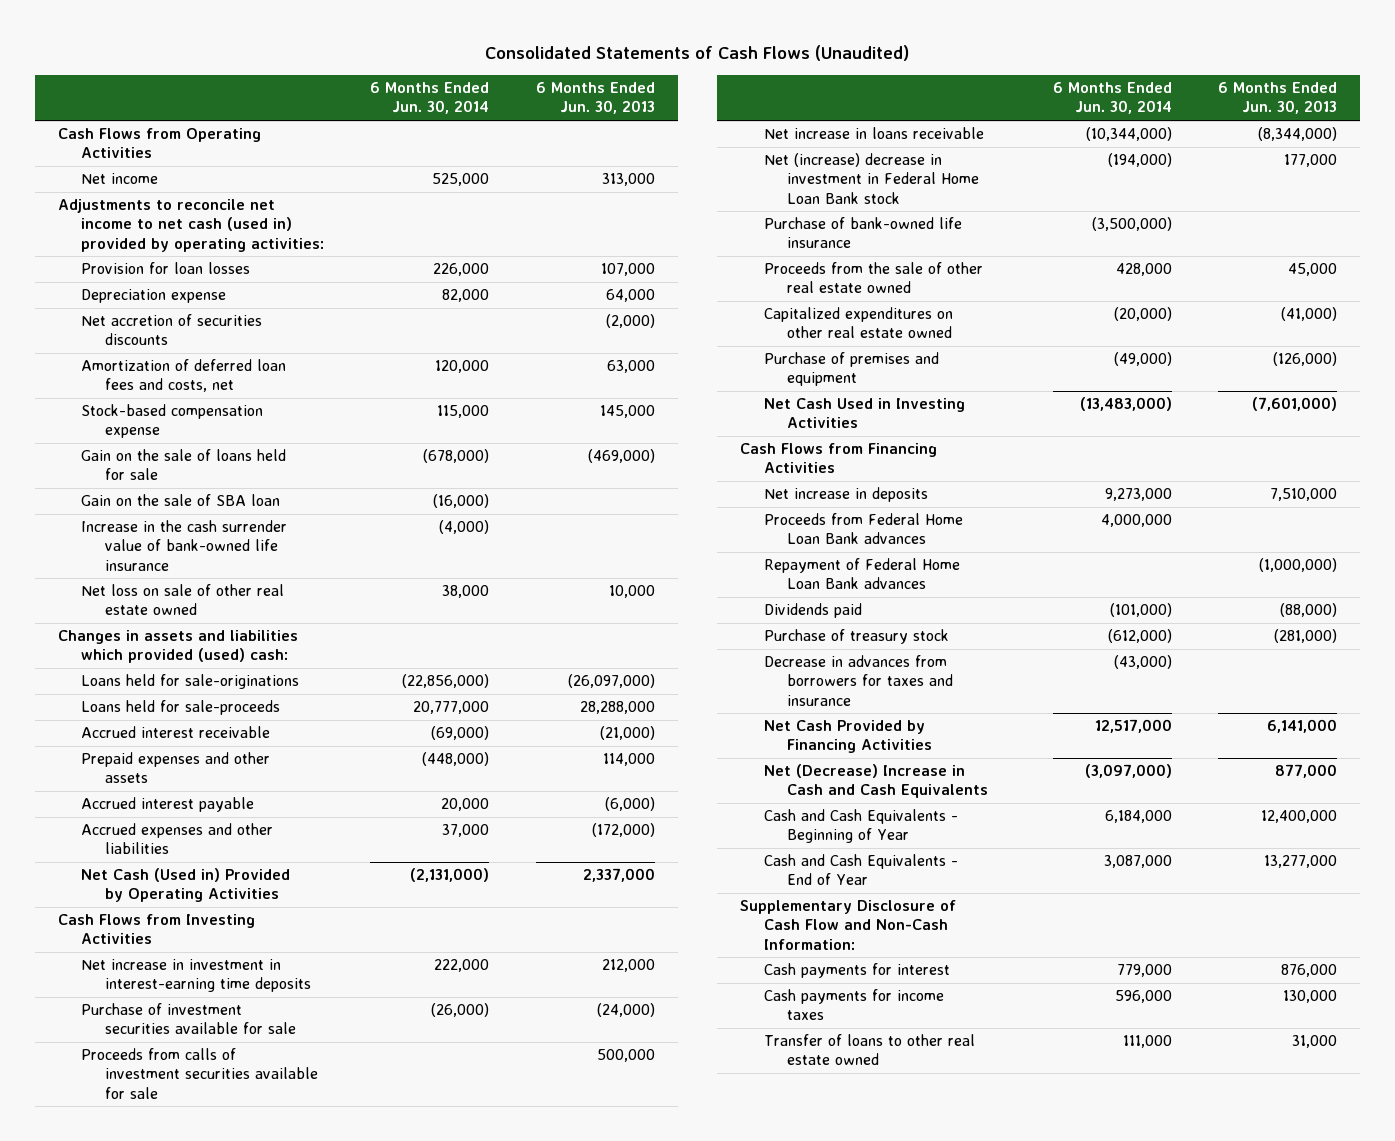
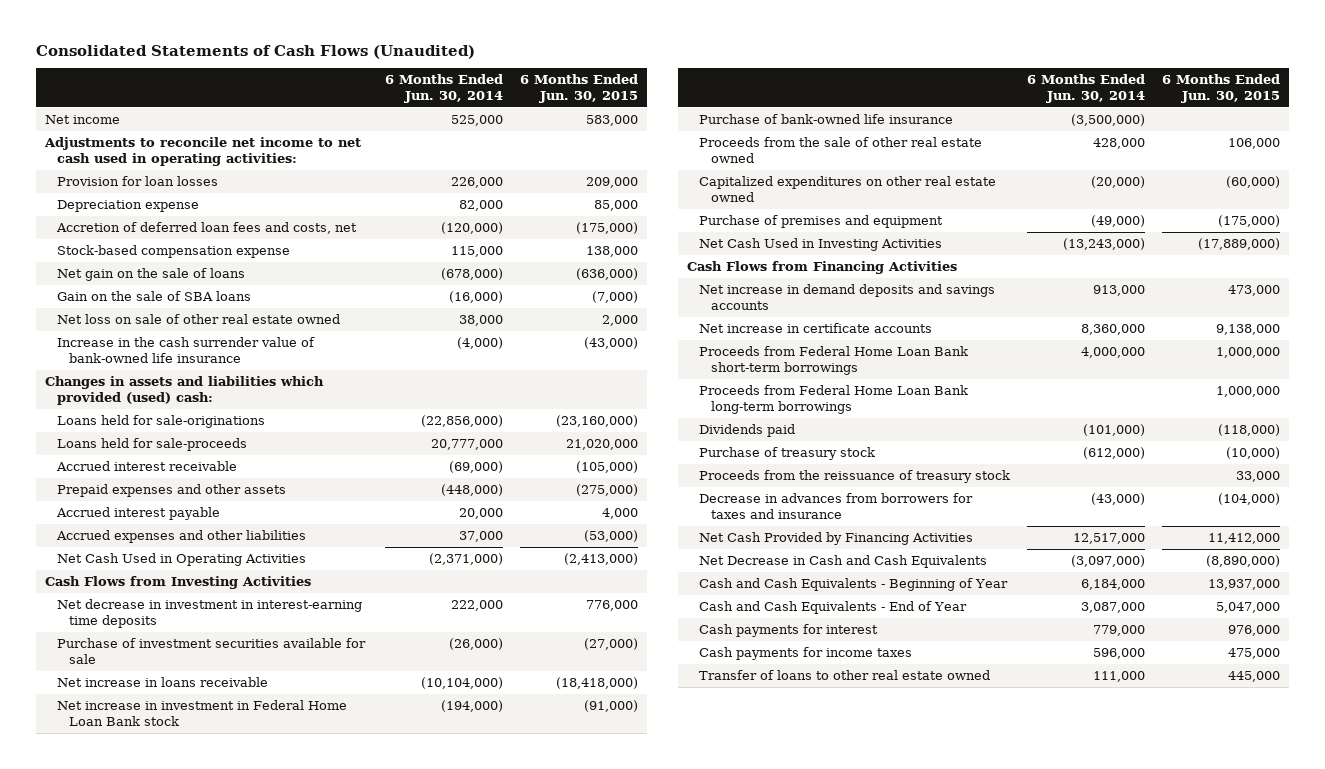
- | 6 Months Ended Jun. 30, 2014 | 6 Months Ended Jun. 30, 2013
+ | 6 Months Ended Jun. 30, 2014 | 6 Months Ended Jun. 30, 2015
- Cash Flows from Operating Activities
- Adjustments to reconcile net income to net cash (used in) provided by operating activities:
+ Adjustments to reconcile net income to net cash used in operating activities:
- Net accretion of securities discounts | | (2,000)
- Amortization of deferred loan fees and costs, net | 120,000 | 63,000
+ Accretion of deferred loan fees and costs, net | (120,000) | (175,000)
- Gain on the sale of loans held for sale | (678,000) | (469,000)
- Gain on the sale of SBA loan | (16,000) |
+ Net gain on the sale of loans | (678,000) | (636,000)
+ Gain on the sale of SBA loans | (16,000) | (7,000)
moved down: Increase in the cash surrender value of bank-owned life insurance | (4,000) | (43,000)
- Net Cash (Used in) Provided by Operating Activities | (2,131,000) | 2,337,000
+ Net Cash Used in Operating Activities | (2,371,000) | (2,413,000)
- Net increase in investment in interest-earning time deposits | 222,000 | 212,000
+ Net decrease in investment in interest-earning time deposits | 222,000 | 776,000
- Proceeds from calls of investment securities available for sale | | 500,000
- Net increase in loans receivable | (10,344,000) | (8,344,000)
- Net (increase) decrease in investment in Federal Home Loan Bank stock | (194,000) | 177,000
+ Net increase in loans receivable | (10,104,000) | (18,418,000)
+ Net increase in investment in Federal Home Loan Bank stock | (194,000) | (91,000)
- Net Cash Used in Investing Activities | (13,483,000) | (7,601,000)
+ Net Cash Used in Investing Activities | (13,243,000) | (17,889,000)
- Net increase in deposits | 9,273,000 | 7,510,000
- Proceeds from Federal Home Loan Bank advances | 4,000,000 |
- Repayment of Federal Home Loan Bank advances | | (1,000,000)
+ Net increase in demand deposits and savings accounts | 913,000 | 473,000
+ Net increase in certificate accounts | 8,360,000 | 9,138,000
+ Proceeds from Federal Home Loan Bank short-term borrowings | 4,000,000 | 1,000,000
+ Proceeds from Federal Home Loan Bank long-term borrowings | | 1,000,000
+ Proceeds from the reissuance of treasury stock | | 33,000
- Net (Decrease) Increase in Cash and Cash Equivalents | (3,097,000) | 877,000
+ Net Decrease in Cash and Cash Equivalents | (3,097,000) | (8,890,000)
- Supplementary Disclosure of Cash Flow and Non-Cash Information:

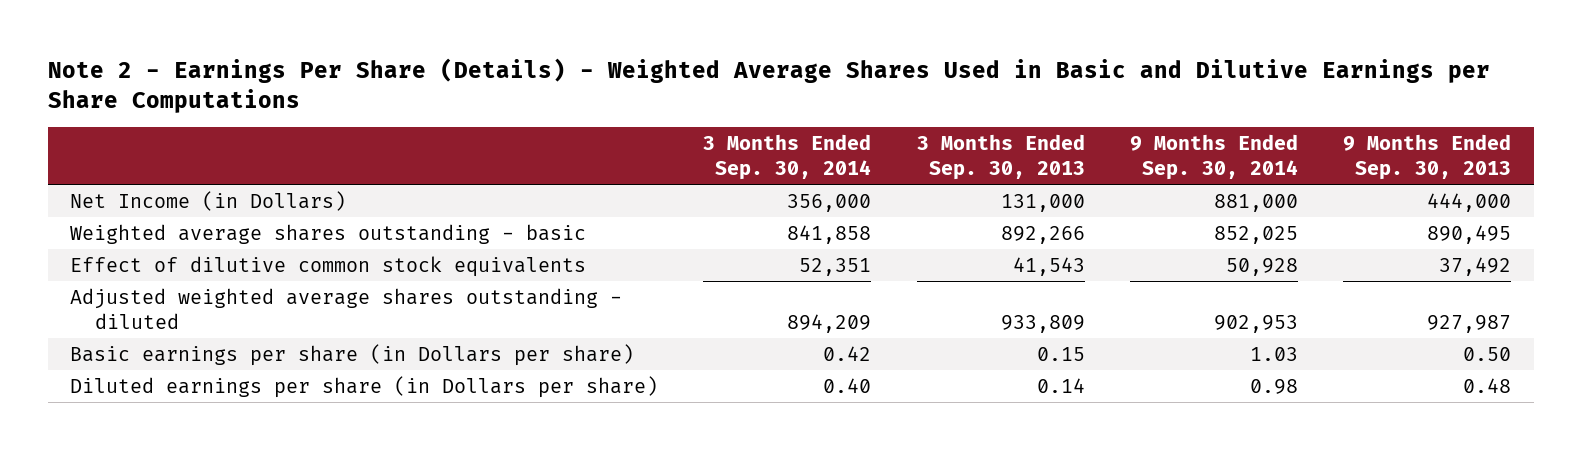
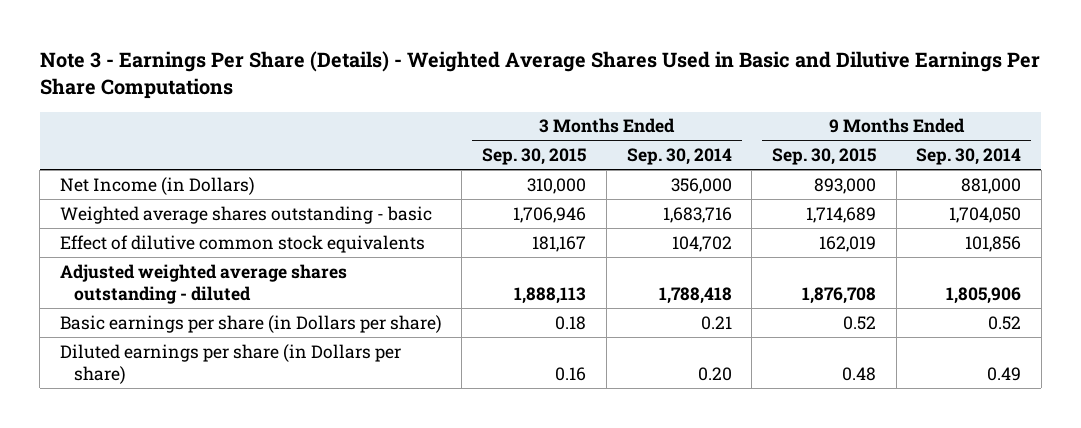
- Note 2 - Earnings Per Share (Details) - Weighted Average Shares Used in Basic and Dilutive Earnings per Share Computations
+ Note 3 - Earnings Per Share (Details) - Weighted Average Shares Used in Basic and Dilutive Earnings Per Share Computations
- | 3 Months Ended Sep. 30, 2014 | 3 Months Ended Sep. 30, 2013 | 9 Months Ended Sep. 30, 2014 | 9 Months Ended Sep. 30, 2013
+ | 3 Months Ended Sep. 30, 2015 | 3 Months Ended Sep. 30, 2014 | 9 Months Ended Sep. 30, 2015 | 9 Months Ended Sep. 30, 2014
- Weighted average shares outstanding - basic | 841,858 | 892,266 | 852,025 | 890,495
- Effect of dilutive common stock equivalents | 52,351 | 41,543 | 50,928 | 37,492
- Adjusted weighted average shares outstanding - diluted | 894,209 | 933,809 | 902,953 | 927,987
- Basic earnings per share (in Dollars per share) | 0.42 | 0.15 | 1.03 | 0.50
- Diluted earnings per share (in Dollars per share) | 0.40 | 0.14 | 0.98 | 0.48
+ Weighted average shares outstanding - basic | 1,706,946 | 1,683,716 | 1,714,689 | 1,704,050
+ Effect of dilutive common stock equivalents | 181,167 | 104,702 | 162,019 | 101,856
+ Adjusted weighted average shares outstanding - diluted | 1,888,113 | 1,788,418 | 1,876,708 | 1,805,906
+ Basic earnings per share (in Dollars per share) | 0.18 | 0.21 | 0.52 | 0.52
+ Diluted earnings per share (in Dollars per share) | 0.16 | 0.20 | 0.48 | 0.49

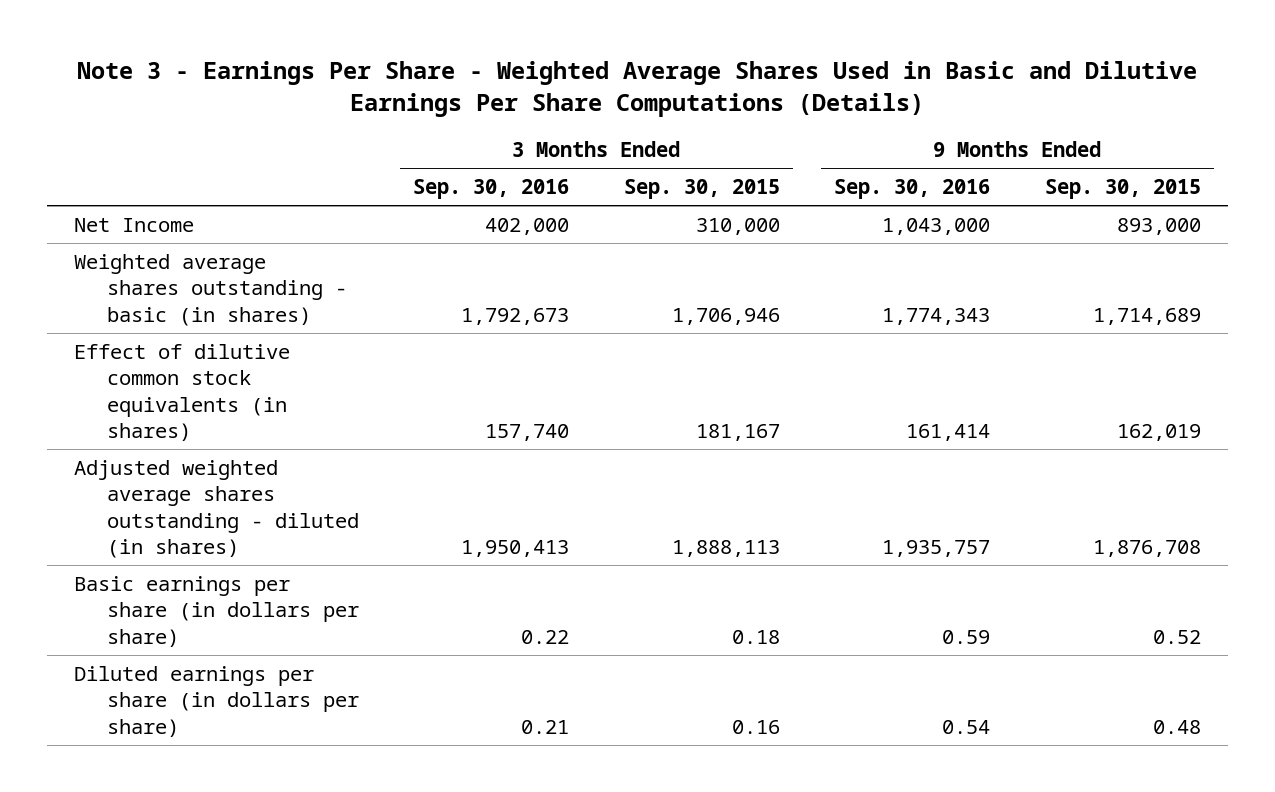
- Note 3 - Earnings Per Share (Details) - Weighted Average Shares Used in Basic and Dilutive Earnings Per Share Computations
+ Note 3 - Earnings Per Share - Weighted Average Shares Used in Basic and Dilutive Earnings Per Share Computations (Details)
- | 3 Months Ended Sep. 30, 2015 | 3 Months Ended Sep. 30, 2014 | 9 Months Ended Sep. 30, 2015 | 9 Months Ended Sep. 30, 2014
+ | 3 Months Ended Sep. 30, 2016 | 3 Months Ended Sep. 30, 2015 | 9 Months Ended Sep. 30, 2016 | 9 Months Ended Sep. 30, 2015
- Net Income (in Dollars) | 310,000 | 356,000 | 893,000 | 881,000
- Weighted average shares outstanding - basic | 1,706,946 | 1,683,716 | 1,714,689 | 1,704,050
- Effect of dilutive common stock equivalents | 181,167 | 104,702 | 162,019 | 101,856
- Adjusted weighted average shares outstanding - diluted | 1,888,113 | 1,788,418 | 1,876,708 | 1,805,906
- Basic earnings per share (in Dollars per share) | 0.18 | 0.21 | 0.52 | 0.52
- Diluted earnings per share (in Dollars per share) | 0.16 | 0.20 | 0.48 | 0.49
+ Net Income | 402,000 | 310,000 | 1,043,000 | 893,000
+ Weighted average shares outstanding - basic (in shares) | 1,792,673 | 1,706,946 | 1,774,343 | 1,714,689
+ Effect of dilutive common stock equivalents (in shares) | 157,740 | 181,167 | 161,414 | 162,019
+ Adjusted weighted average shares outstanding - diluted (in shares) | 1,950,413 | 1,888,113 | 1,935,757 | 1,876,708
+ Basic earnings per share (in dollars per share) | 0.22 | 0.18 | 0.59 | 0.52
+ Diluted earnings per share (in dollars per share) | 0.21 | 0.16 | 0.54 | 0.48

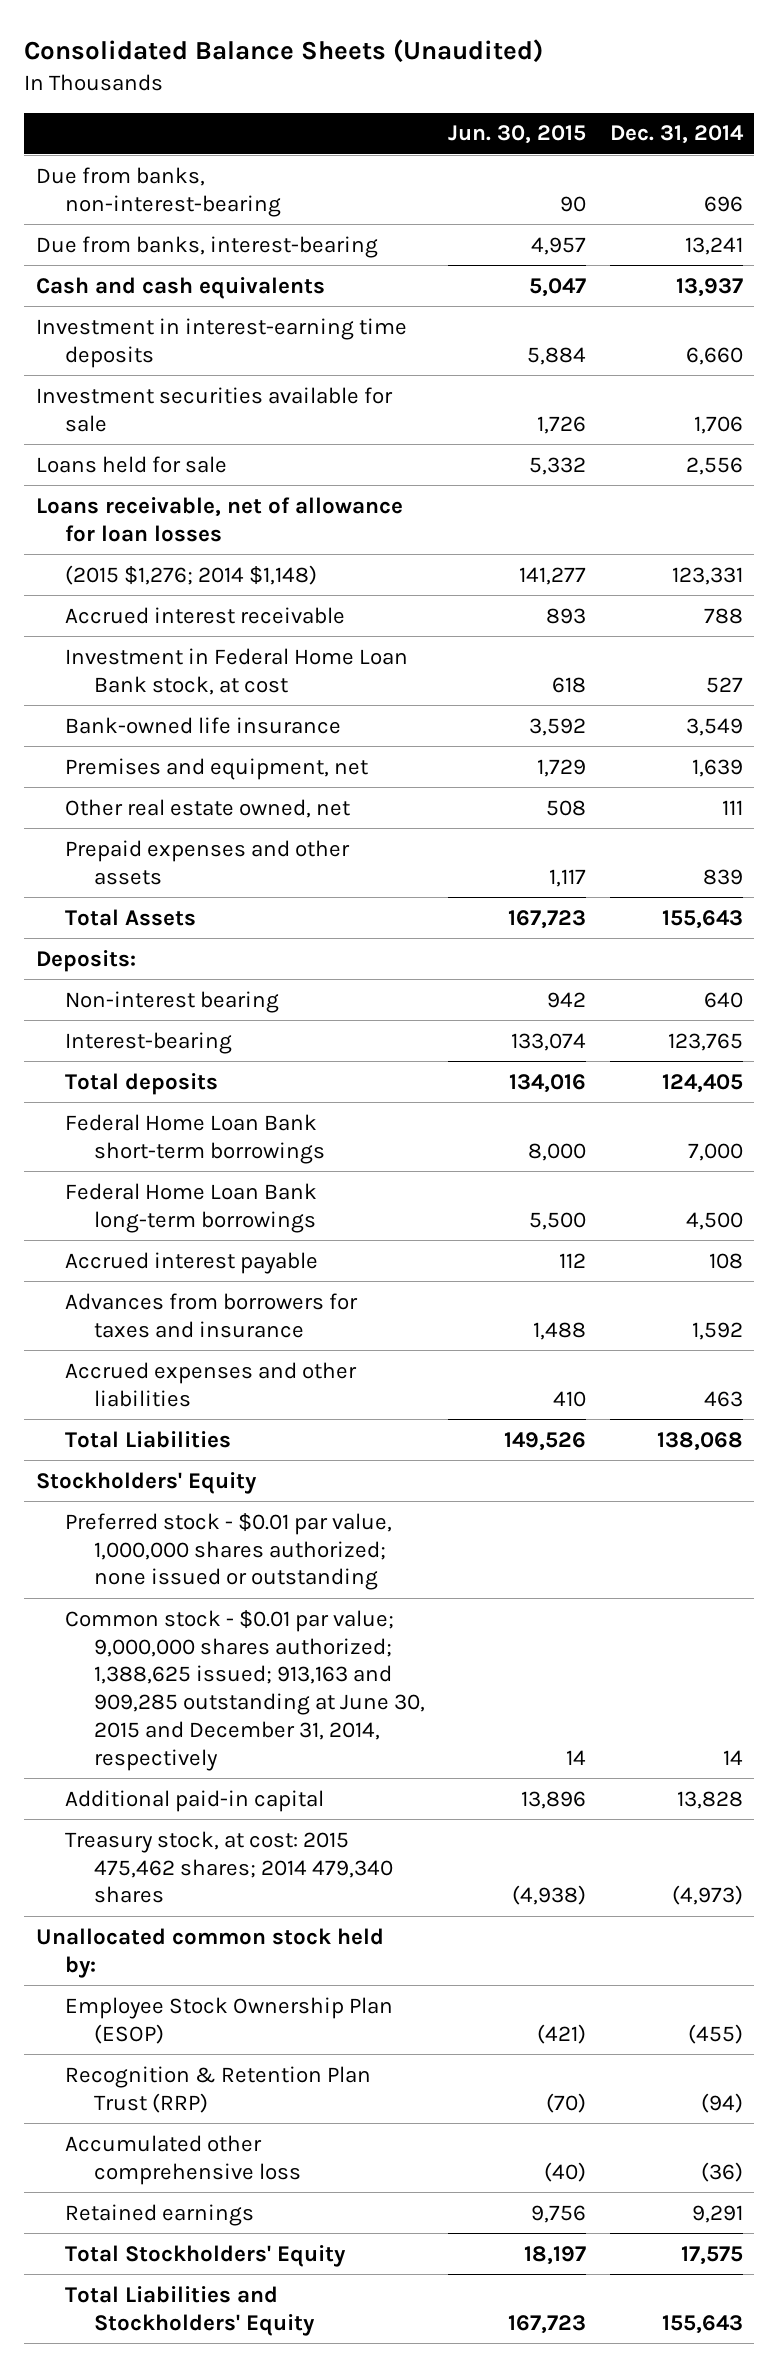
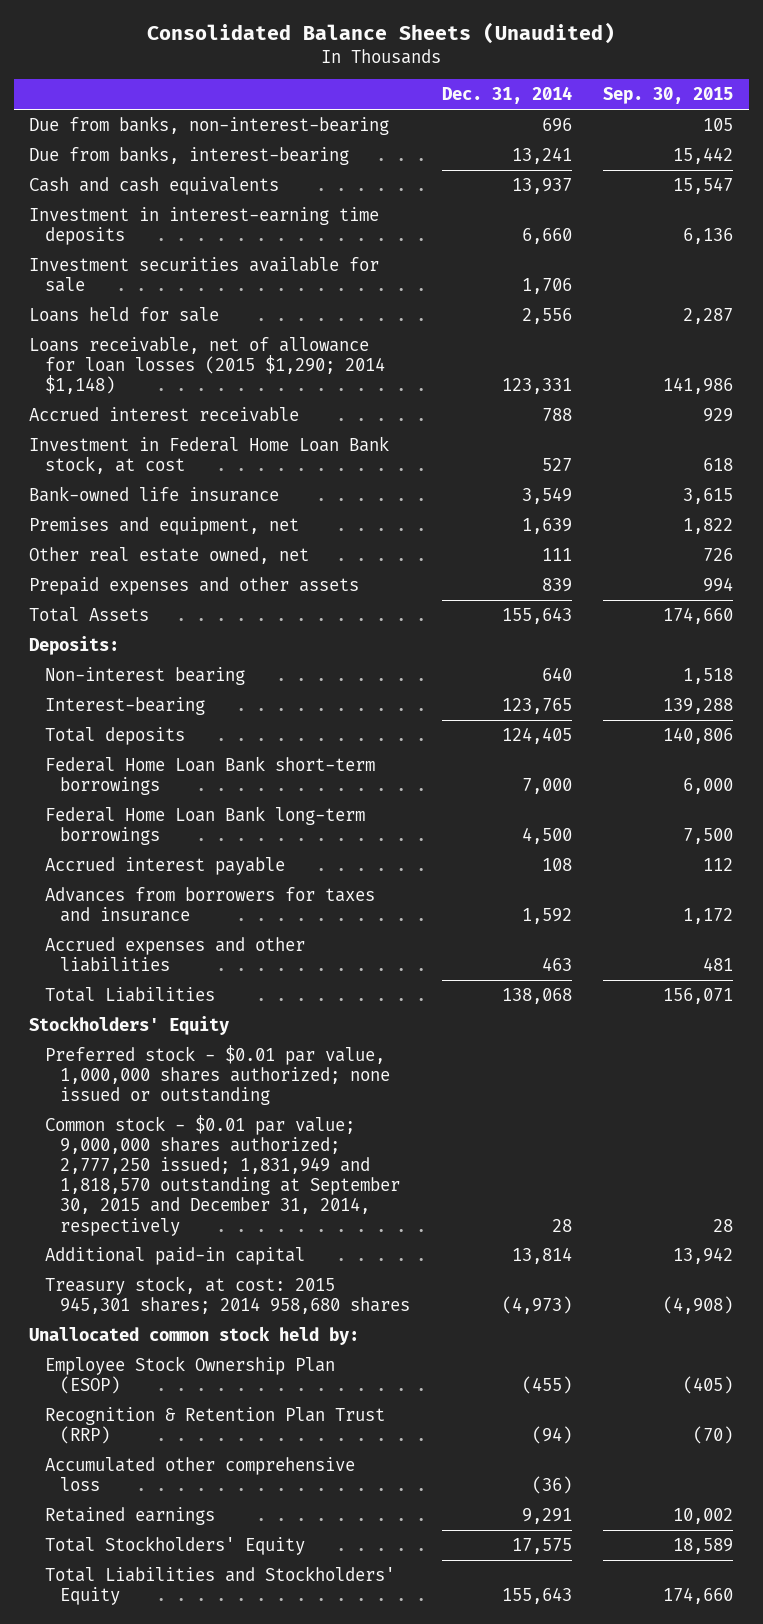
- | Jun. 30, 2015 | Dec. 31, 2014
+ | Dec. 31, 2014 | Sep. 30, 2015
- Loans receivable, net of allowance for loan losses
- (2015 $1,276; 2014 $1,148) | 141,277 | 123,331
+ Loans receivable, net of allowance for loan losses (2015 $1,290; 2014 $1,148) | 123,331 | 141,986
- Common stock - $0.01 par value; 9,000,000 shares authorized; 1,388,625 issued; 913,163 and 909,285 outstanding at June 30, 2015 and December 31, 2014, respectively | 14 | 14
- Additional paid-in capital | 13,896 | 13,828
- Treasury stock, at cost: 2015 475,462 shares; 2014 479,340 shares | (4,938) | (4,973)
+ Common stock - $0.01 par value; 9,000,000 shares authorized; 2,777,250 issued; 1,831,949 and 1,818,570 outstanding at September 30, 2015 and December 31, 2014, respectively | 28 | 28
+ Additional paid-in capital | 13,814 | 13,942
+ Treasury stock, at cost: 2015 945,301 shares; 2014 958,680 shares | (4,973) | (4,908)

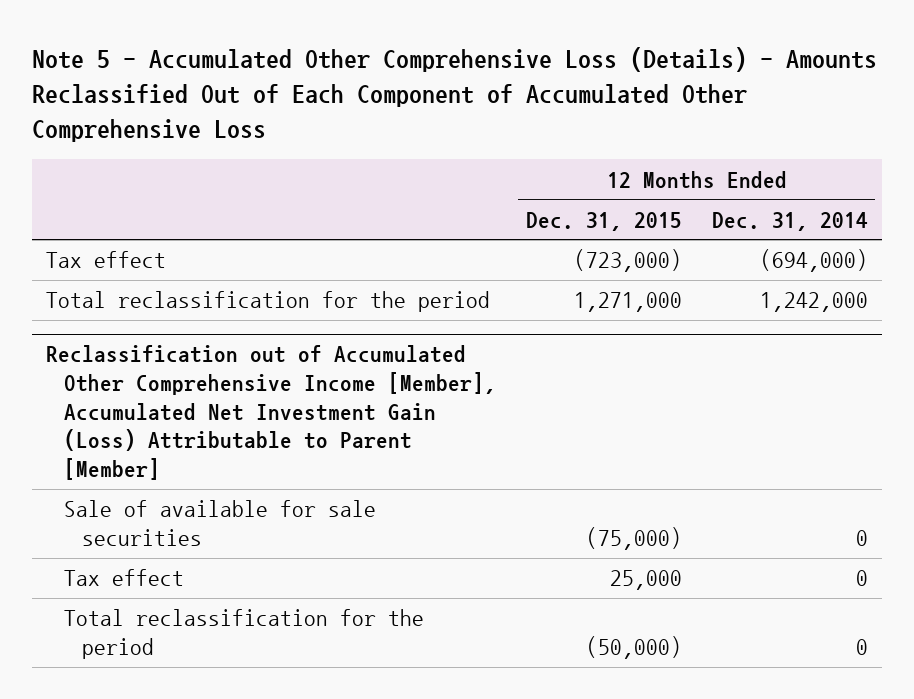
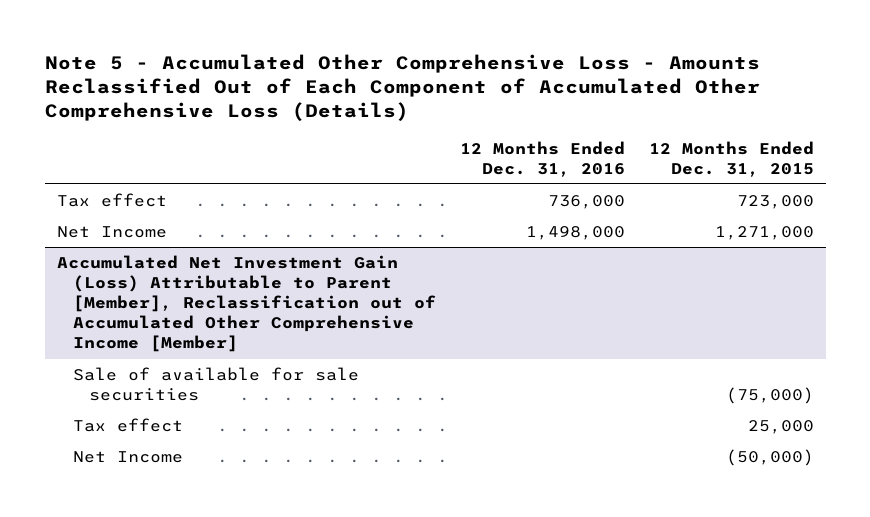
- Note 5 - Accumulated Other Comprehensive Loss (Details) - Amounts Reclassified Out of Each Component of Accumulated Other Comprehensive Loss
+ Note 5 - Accumulated Other Comprehensive Loss - Amounts Reclassified Out of Each Component of Accumulated Other Comprehensive Loss (Details)
- | 12 Months Ended Dec. 31, 2015 | 12 Months Ended Dec. 31, 2014
+ | 12 Months Ended Dec. 31, 2016 | 12 Months Ended Dec. 31, 2015
- Tax effect | (723,000) | (694,000)
- Total reclassification for the period | 1,271,000 | 1,242,000
- Reclassification out of Accumulated Other Comprehensive Income [Member], Accumulated Net Investment Gain (Loss) Attributable to Parent [Member]
+ Tax effect | 736,000 | 723,000
+ Net Income | 1,498,000 | 1,271,000
+ Accumulated Net Investment Gain (Loss) Attributable to Parent [Member], Reclassification out of Accumulated Other Comprehensive Income [Member]
- Total reclassification for the period | (50,000) | 0
+ Net Income | | (50,000)

